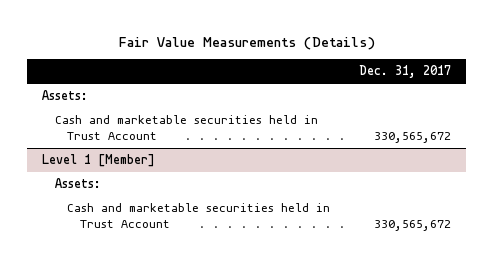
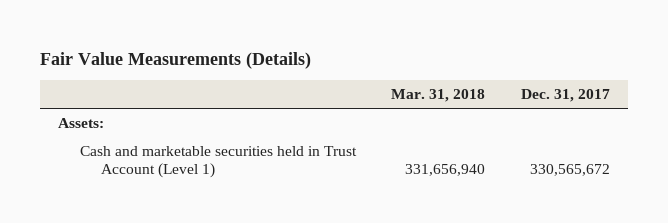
- | Dec. 31, 2017
+ | Mar. 31, 2018 | Dec. 31, 2017
- Cash and marketable securities held in Trust Account | 330,565,672
- Level 1 [Member]
- Assets:
- Cash and marketable securities held in Trust Account | 330,565,672
+ Cash and marketable securities held in Trust Account (Level 1) | 331,656,940 | 330,565,672

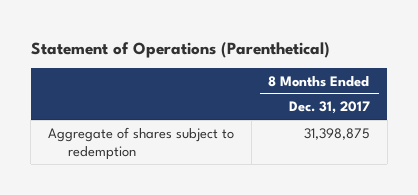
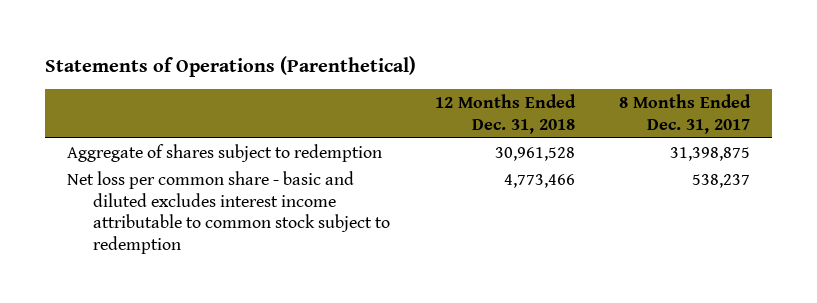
- Statement of Operations (Parenthetical)
+ Statements of Operations (Parenthetical)
- | 8 Months Ended Dec. 31, 2017
+ | 12 Months Ended Dec. 31, 2018 | 8 Months Ended Dec. 31, 2017
+ Net loss per common share - basic and diluted excludes interest income attributable to common stock subject to redemption | 4,773,466 | 538,237

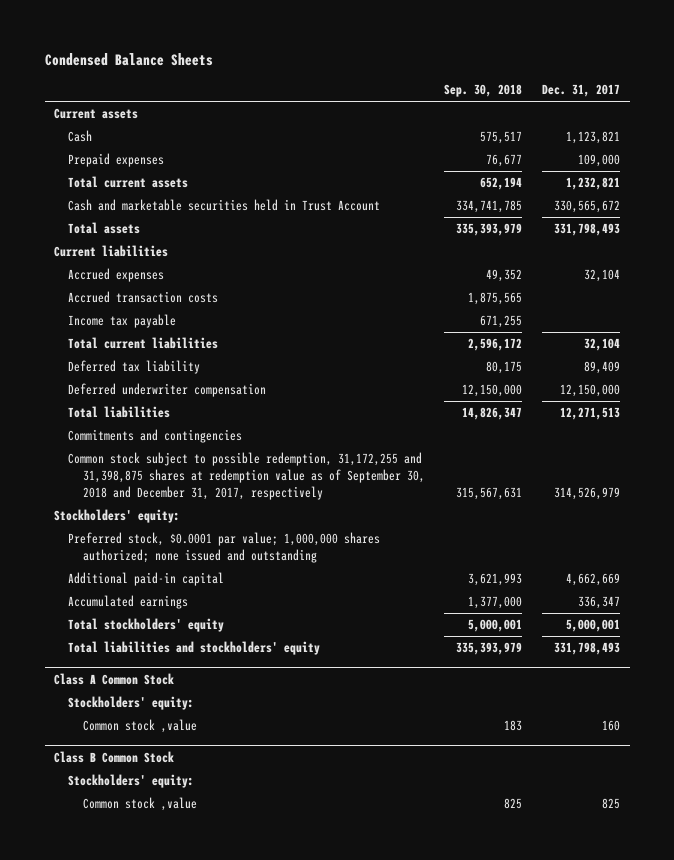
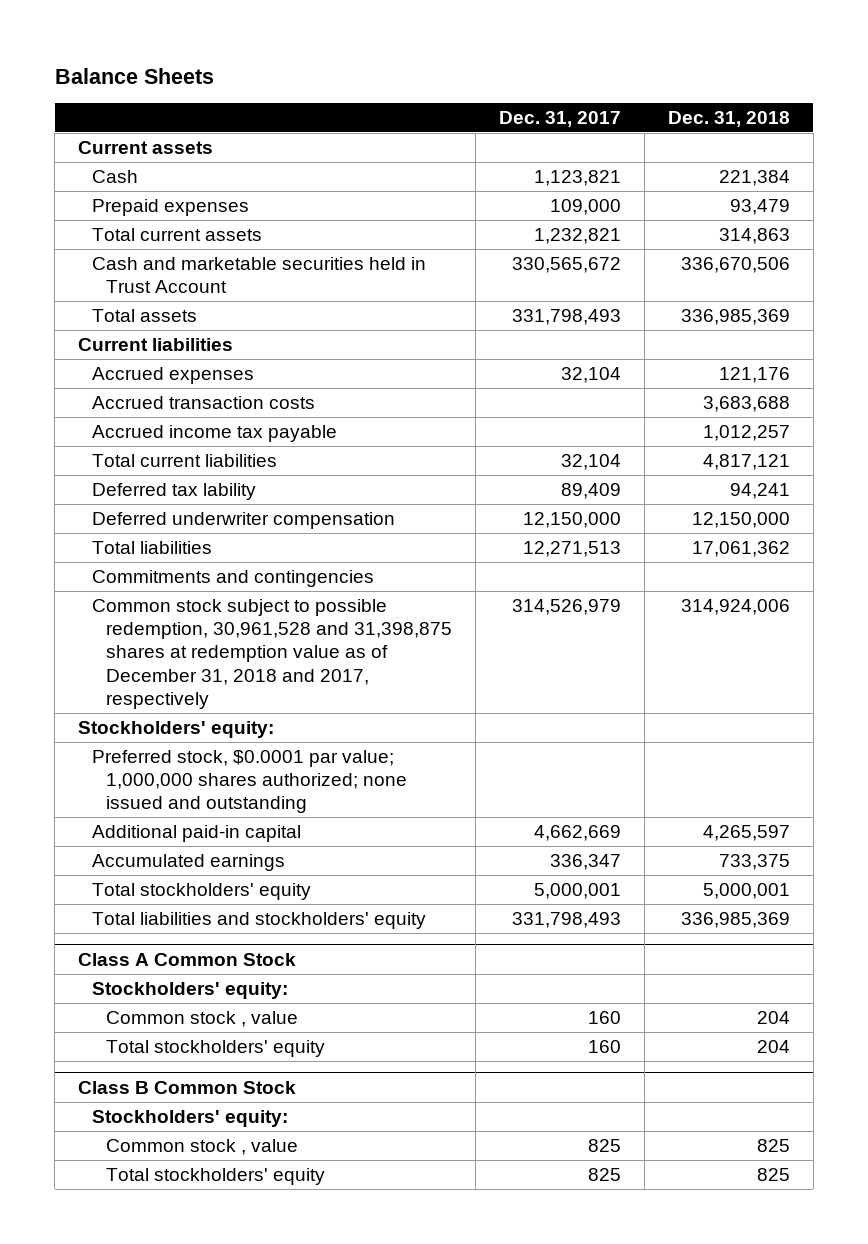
- Condensed Balance Sheets
+ Balance Sheets
- | Sep. 30, 2018 | Dec. 31, 2017
+ | Dec. 31, 2017 | Dec. 31, 2018
- Income tax payable | 671,255 |
+ Accrued income tax payable | | 1,012,257
- Deferred tax liability | 80,175 | 89,409
+ Deferred tax lability | 89,409 | 94,241
- Common stock subject to possible redemption, 31,172,255 and 31,398,875 shares at redemption value as of September 30, 2018 and December 31, 2017, respectively | 315,567,631 | 314,526,979
+ Common stock subject to possible redemption, 30,961,528 and 31,398,875 shares at redemption value as of December 31, 2018 and 2017, respectively | 314,526,979 | 314,924,006
@ Class A Common Stock
- Common stock ,value | 183 | 160
+ Common stock , value | 160 | 204
+ Total stockholders' equity | 160 | 204
@ Class B Common Stock
- Common stock ,value | 825 | 825
+ Common stock , value | 825 | 825
+ Total stockholders' equity | 825 | 825

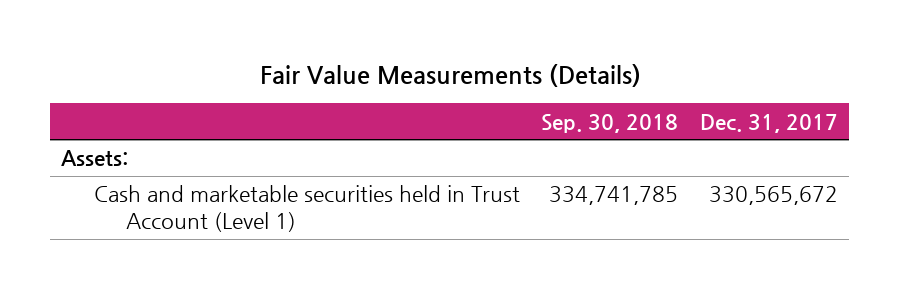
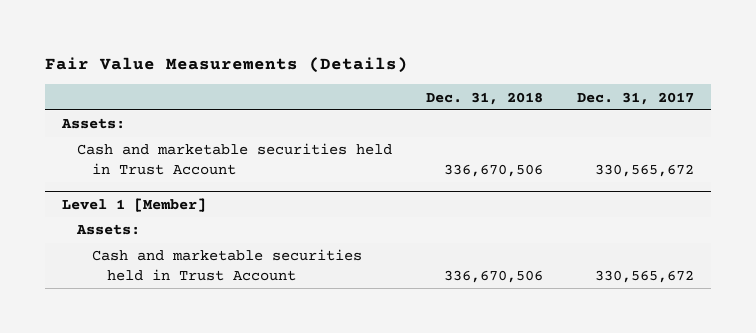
- | Sep. 30, 2018 | Dec. 31, 2017
+ | Dec. 31, 2018 | Dec. 31, 2017
- Cash and marketable securities held in Trust Account (Level 1) | 334,741,785 | 330,565,672
+ Cash and marketable securities held in Trust Account | 336,670,506 | 330,565,672
+ Level 1 [Member]
+ Assets:
+ Cash and marketable securities held in Trust Account | 336,670,506 | 330,565,672

